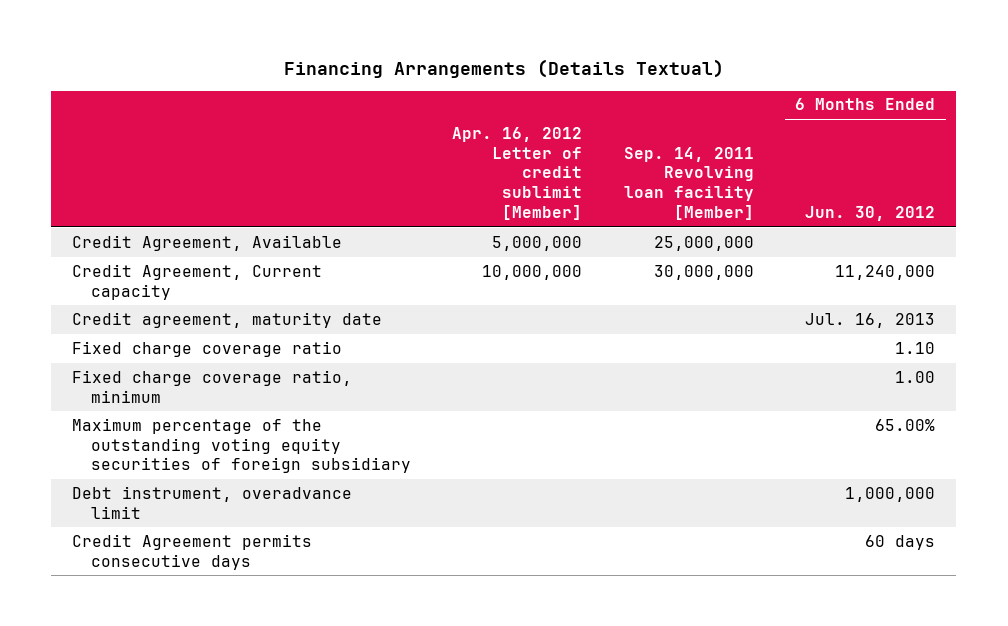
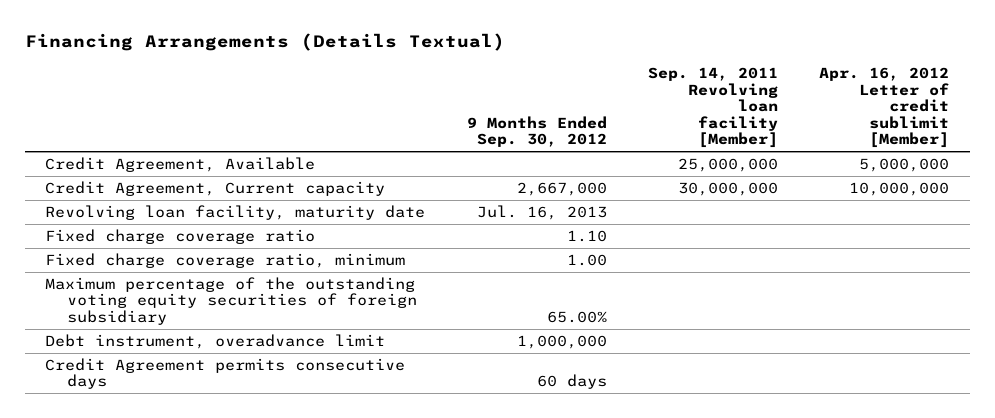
- | Apr. 16, 2012 Letter of credit sublimit [Member] | Sep. 14, 2011 Revolving loan facility [Member] | 6 Months Ended Jun. 30, 2012
+ | 9 Months Ended Sep. 30, 2012 | Sep. 14, 2011 Revolving loan facility [Member] | Apr. 16, 2012 Letter of credit sublimit [Member]
- Credit agreement, maturity date | | | Jul. 16, 2013
+ Revolving loan facility, maturity date | Jul. 16, 2013 | |

